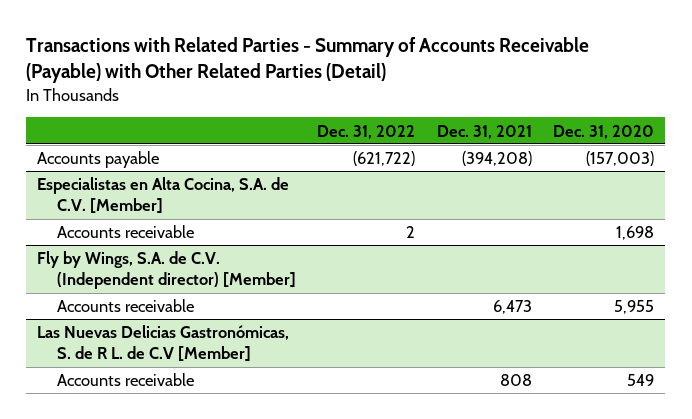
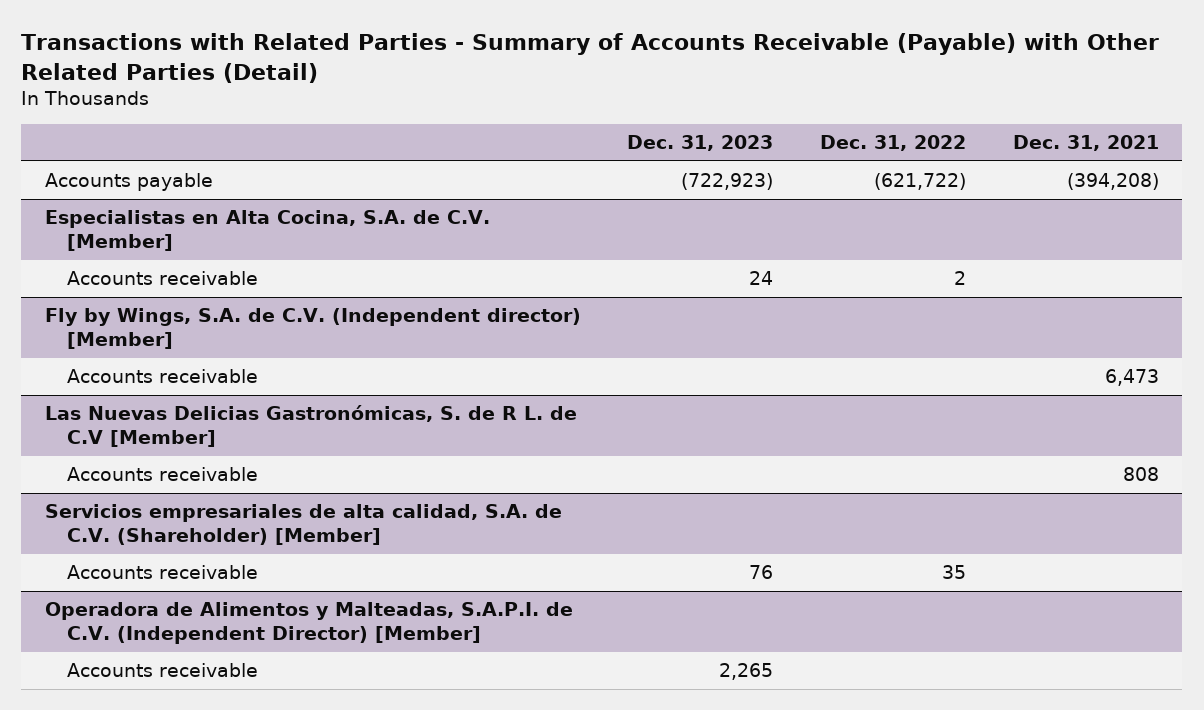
- | Dec. 31, 2022 | Dec. 31, 2021 | Dec. 31, 2020
+ | Dec. 31, 2023 | Dec. 31, 2022 | Dec. 31, 2021
+ Servicios empresariales de alta calidad, S.A. de C.V. (Shareholder) [Member]
+ Accounts receivable | 76 | 35 |
+ Operadora de Alimentos y Malteadas, S.A.P.I. de C.V. (Independent Director) [Member]
+ Accounts receivable | 2,265 | |

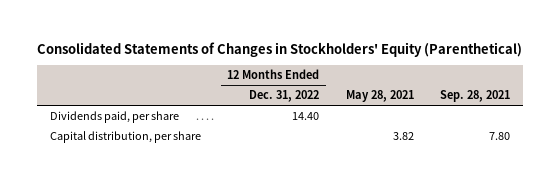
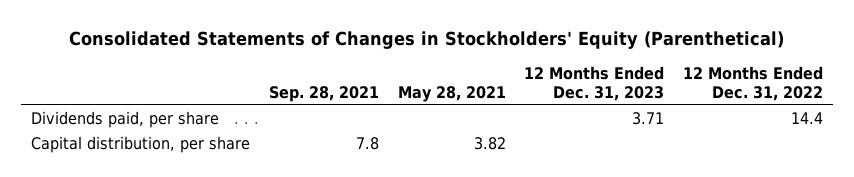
- | 12 Months Ended Dec. 31, 2022 | May 28, 2021 | Sep. 28, 2021
+ | Sep. 28, 2021 | May 28, 2021 | 12 Months Ended Dec. 31, 2023 | 12 Months Ended Dec. 31, 2022
- Dividends paid, per share | 14.40 | |
- Capital distribution, per share | | 3.82 | 7.80
+ Dividends paid, per share | | | 3.71 | 14.4
+ Capital distribution, per share | 7.8 | 3.82 | |

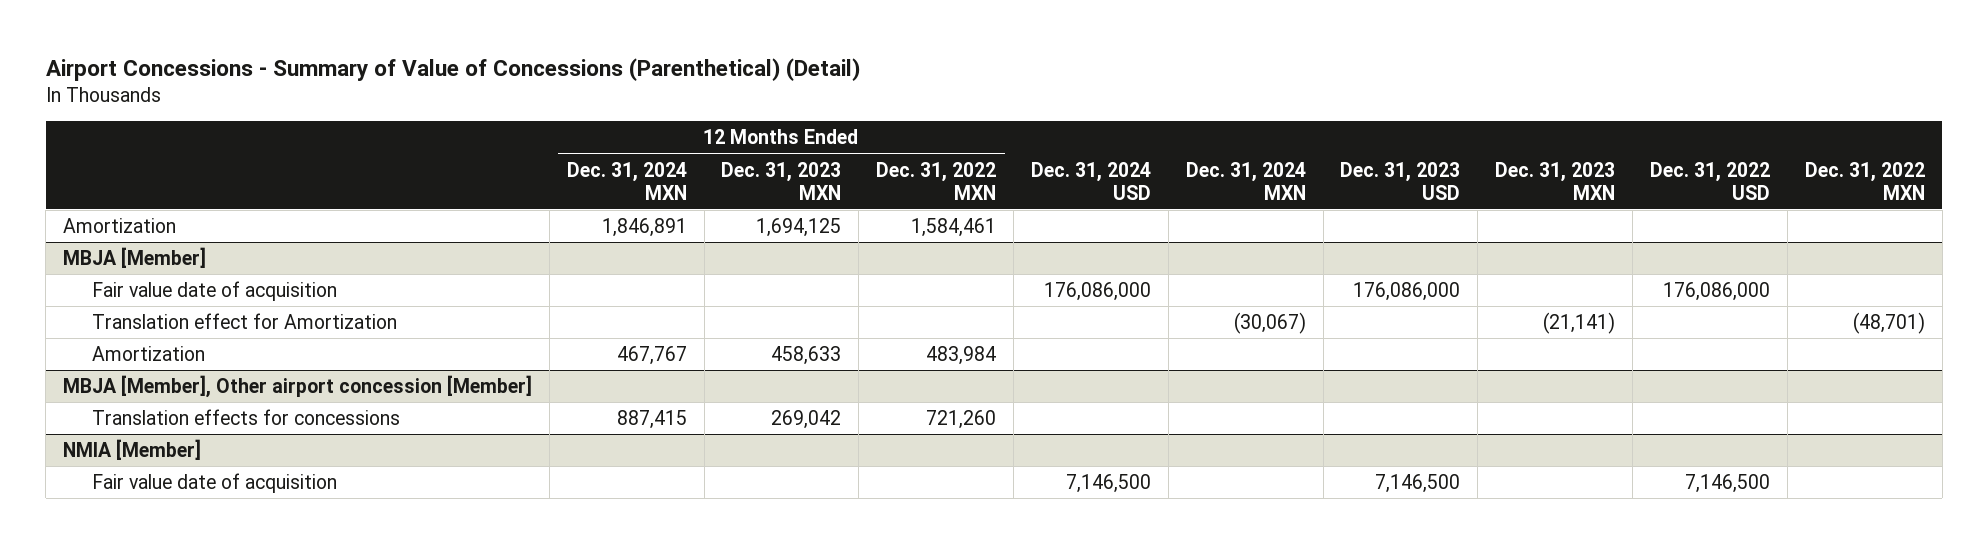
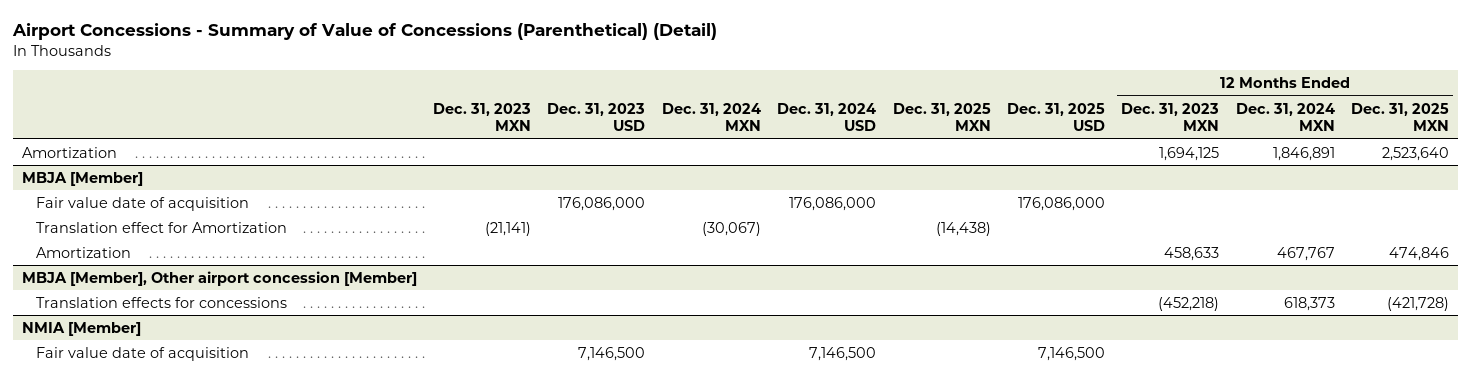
- | 12 Months Ended Dec. 31, 2024 MXN | 12 Months Ended Dec. 31, 2023 MXN | 12 Months Ended Dec. 31, 2022 MXN | Dec. 31, 2024 USD | Dec. 31, 2024 MXN | Dec. 31, 2023 USD | Dec. 31, 2023 MXN | Dec. 31, 2022 USD | Dec. 31, 2022 MXN
+ | Dec. 31, 2023 MXN | Dec. 31, 2023 USD | Dec. 31, 2024 MXN | Dec. 31, 2024 USD | Dec. 31, 2025 MXN | Dec. 31, 2025 USD | 12 Months Ended Dec. 31, 2023 MXN | 12 Months Ended Dec. 31, 2024 MXN | 12 Months Ended Dec. 31, 2025 MXN
@ MBJA [Member], Other airport concession [Member]
- Translation effects for concessions | 887,415 | 269,042 | 721,260 | | | | | |
+ Translation effects for concessions | | | | | | | (452,218) | 618,373 | (421,728)

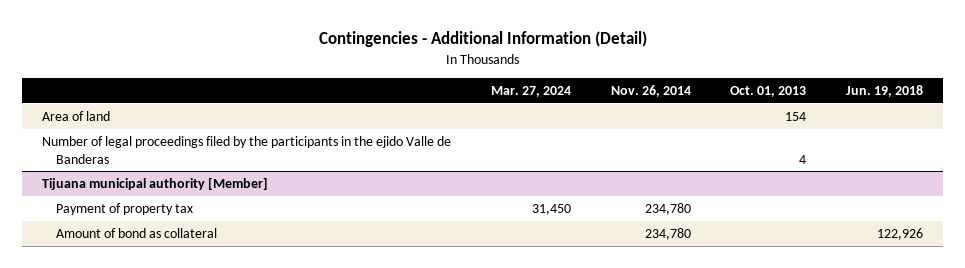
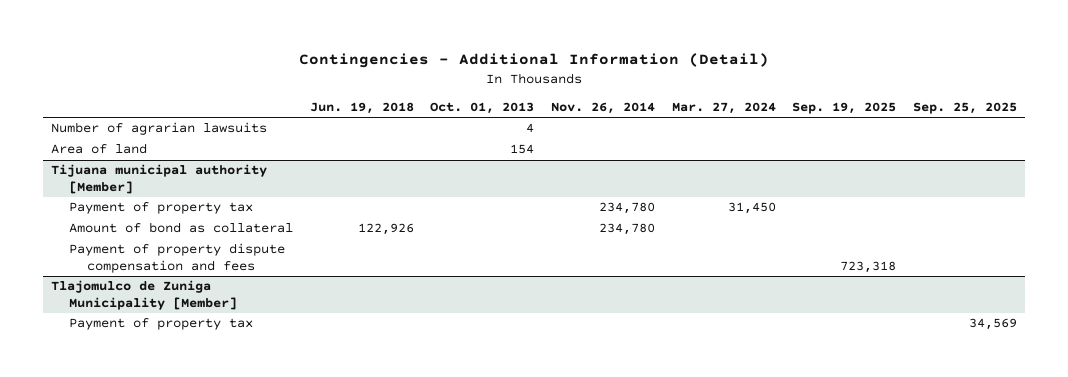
- | Mar. 27, 2024 | Nov. 26, 2014 | Oct. 01, 2013 | Jun. 19, 2018
+ | Jun. 19, 2018 | Oct. 01, 2013 | Nov. 26, 2014 | Mar. 27, 2024 | Sep. 19, 2025 | Sep. 25, 2025
+ Number of agrarian lawsuits | | 4 | | | |
- Number of legal proceedings filed by the participants in the ejido Valle de Banderas | | | 4 |
@ Tijuana municipal authority [Member]
+ Payment of property dispute compensation and fees | | | | | 723,318 |
+ Tlajomulco de Zuniga Municipality [Member]
+ Payment of property tax | | | | | | 34,569

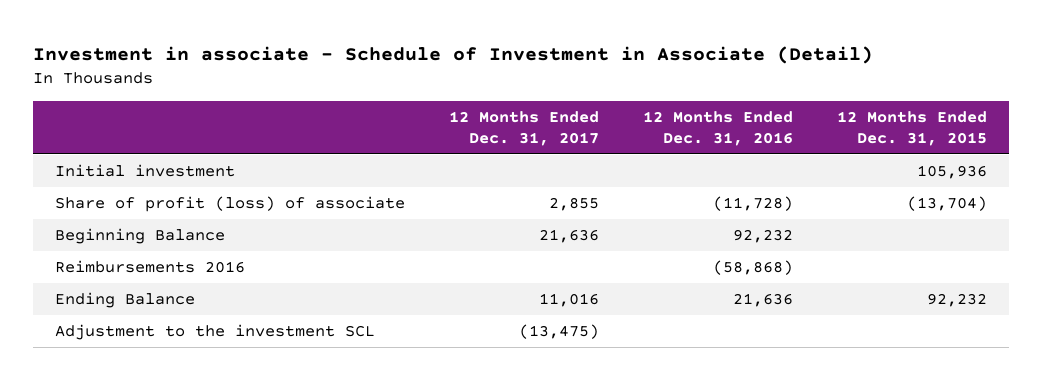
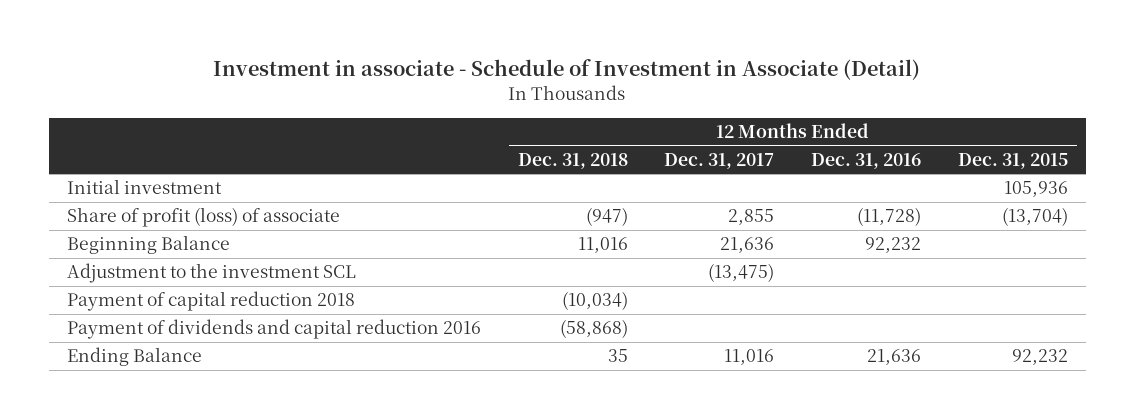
- | 12 Months Ended Dec. 31, 2017 | 12 Months Ended Dec. 31, 2016 | 12 Months Ended Dec. 31, 2015
+ | 12 Months Ended Dec. 31, 2018 | 12 Months Ended Dec. 31, 2017 | 12 Months Ended Dec. 31, 2016 | 12 Months Ended Dec. 31, 2015
- Reimbursements 2016 | | (58,868) |
+ Payment of capital reduction 2018 | (10,034) | | |
+ Payment of dividends and capital reduction 2016 | (58,868) | | |
moved down: Ending Balance | 35 | 11,016 | 21,636 | 92,232

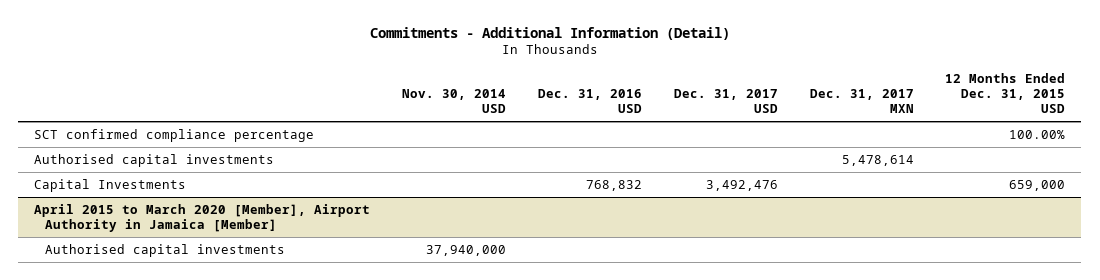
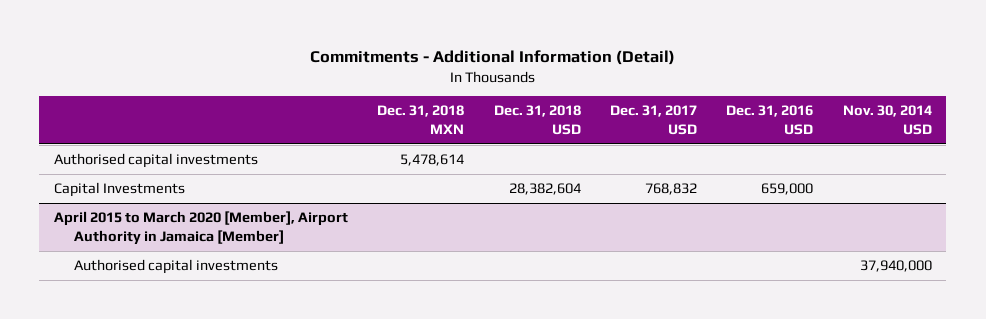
- | Nov. 30, 2014 USD | Dec. 31, 2016 USD | Dec. 31, 2017 USD | Dec. 31, 2017 MXN | 12 Months Ended Dec. 31, 2015 USD
+ | Dec. 31, 2018 MXN | Dec. 31, 2018 USD | Dec. 31, 2017 USD | Dec. 31, 2016 USD | Nov. 30, 2014 USD
- SCT confirmed compliance percentage | | | | | 100.00%
- Capital Investments | | 768,832 | 3,492,476 | | 659,000
+ Capital Investments | | 28,382,604 | 768,832 | 659,000 |

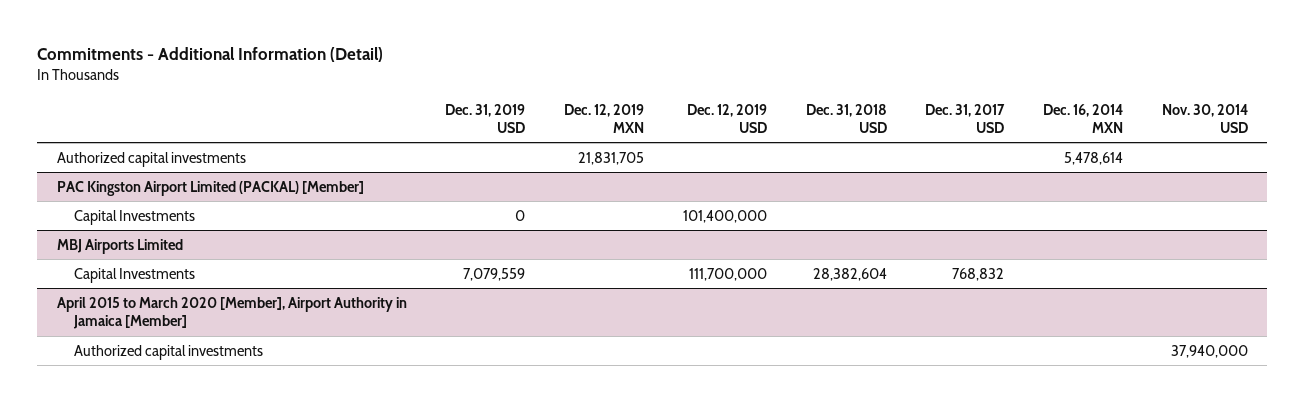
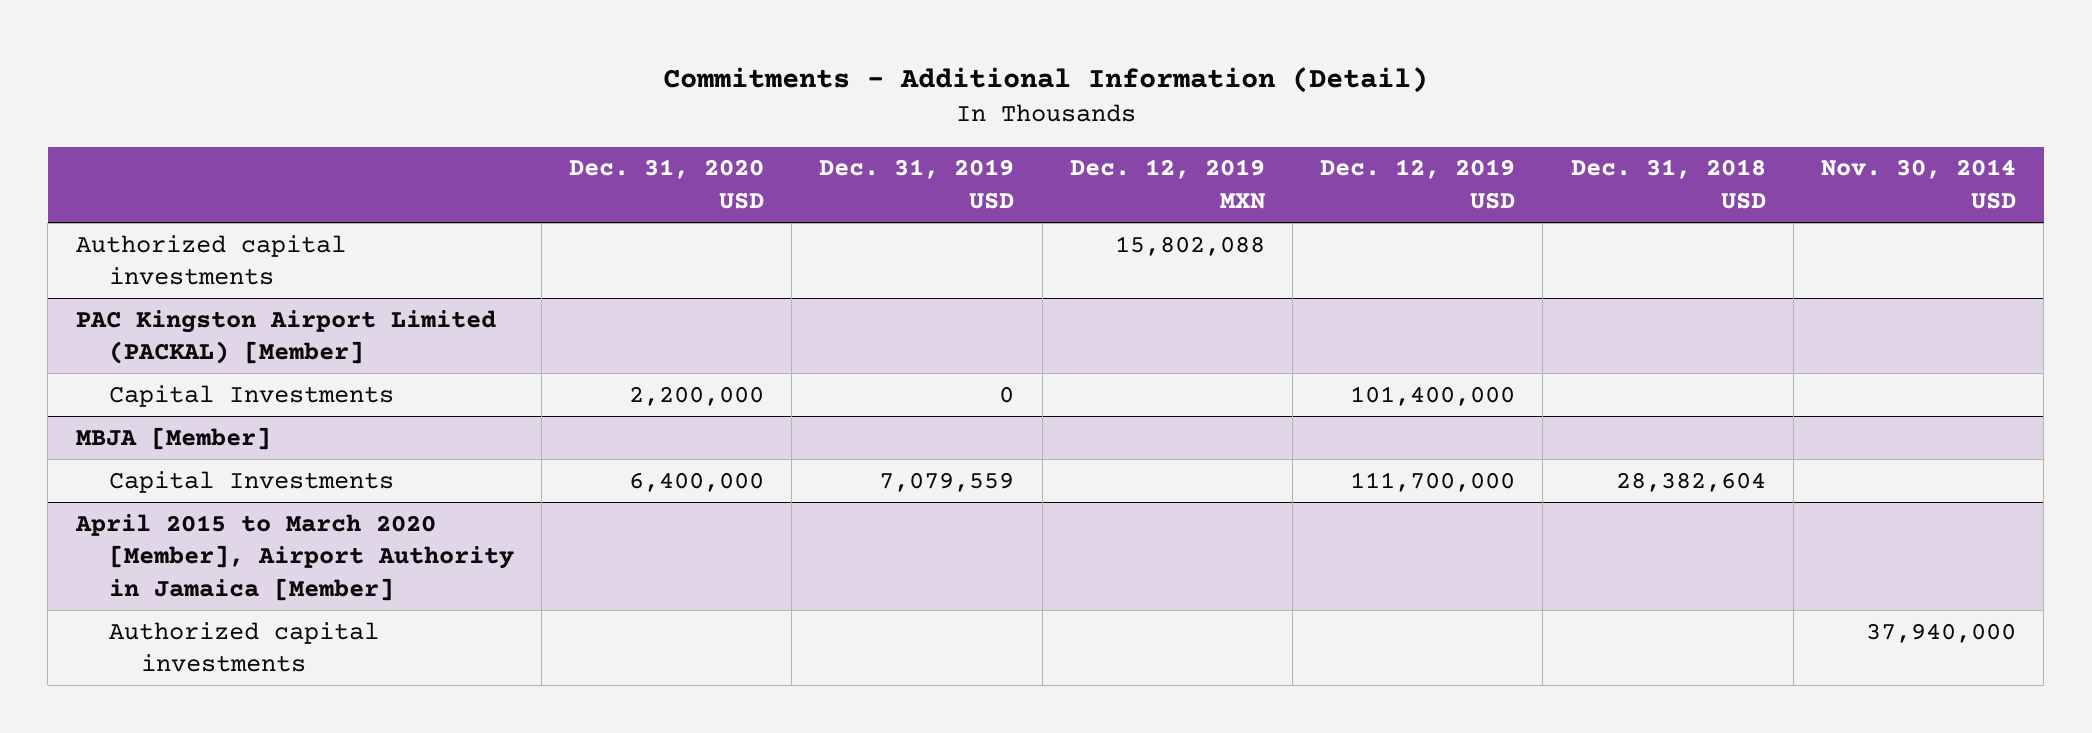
- | Dec. 31, 2019 USD | Dec. 12, 2019 MXN | Dec. 12, 2019 USD | Dec. 31, 2018 USD | Dec. 31, 2017 USD | Dec. 16, 2014 MXN | Nov. 30, 2014 USD
+ | Dec. 31, 2020 USD | Dec. 31, 2019 USD | Dec. 12, 2019 MXN | Dec. 12, 2019 USD | Dec. 31, 2018 USD | Nov. 30, 2014 USD
- Authorized capital investments | | 21,831,705 | | | | 5,478,614 |
+ Authorized capital investments | | | 15,802,088 | | |
- MBJ Airports Limited
+ MBJA [Member]

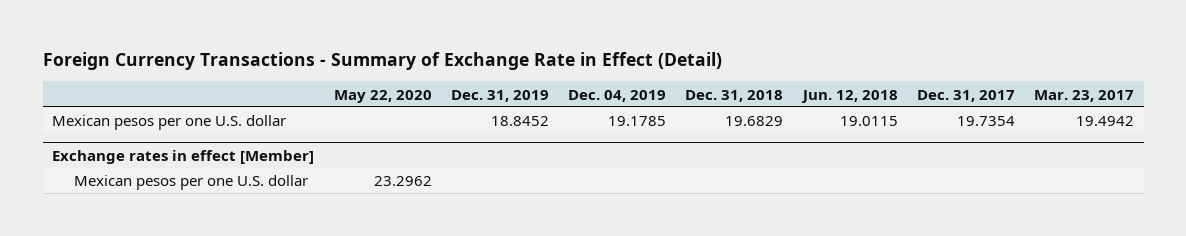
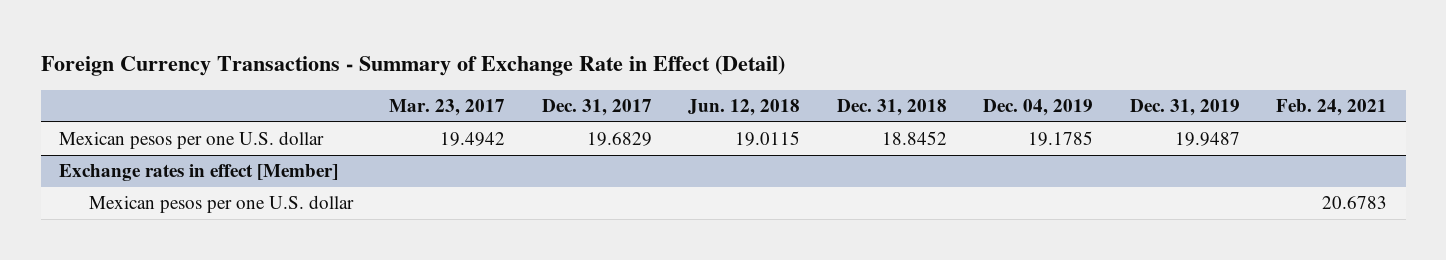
- | May 22, 2020 | Dec. 31, 2019 | Dec. 04, 2019 | Dec. 31, 2018 | Jun. 12, 2018 | Dec. 31, 2017 | Mar. 23, 2017
+ | Mar. 23, 2017 | Dec. 31, 2017 | Jun. 12, 2018 | Dec. 31, 2018 | Dec. 04, 2019 | Dec. 31, 2019 | Feb. 24, 2021
- Mexican pesos per one U.S. dollar | | 18.8452 | 19.1785 | 19.6829 | 19.0115 | 19.7354 | 19.4942
+ Mexican pesos per one U.S. dollar | 19.4942 | 19.6829 | 19.0115 | 18.8452 | 19.1785 | 19.9487 |

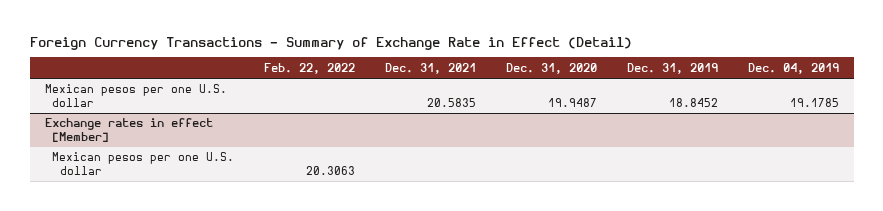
- | Mar. 23, 2017 | Dec. 31, 2017 | Jun. 12, 2018 | Dec. 31, 2018 | Dec. 04, 2019 | Dec. 31, 2019 | Feb. 24, 2021
+ | Feb. 22, 2022 | Dec. 31, 2021 | Dec. 31, 2020 | Dec. 31, 2019 | Dec. 04, 2019
- Mexican pesos per one U.S. dollar | 19.4942 | 19.6829 | 19.0115 | 18.8452 | 19.1785 | 19.9487 |
+ Mexican pesos per one U.S. dollar | | 20.5835 | 19.9487 | 18.8452 | 19.1785

